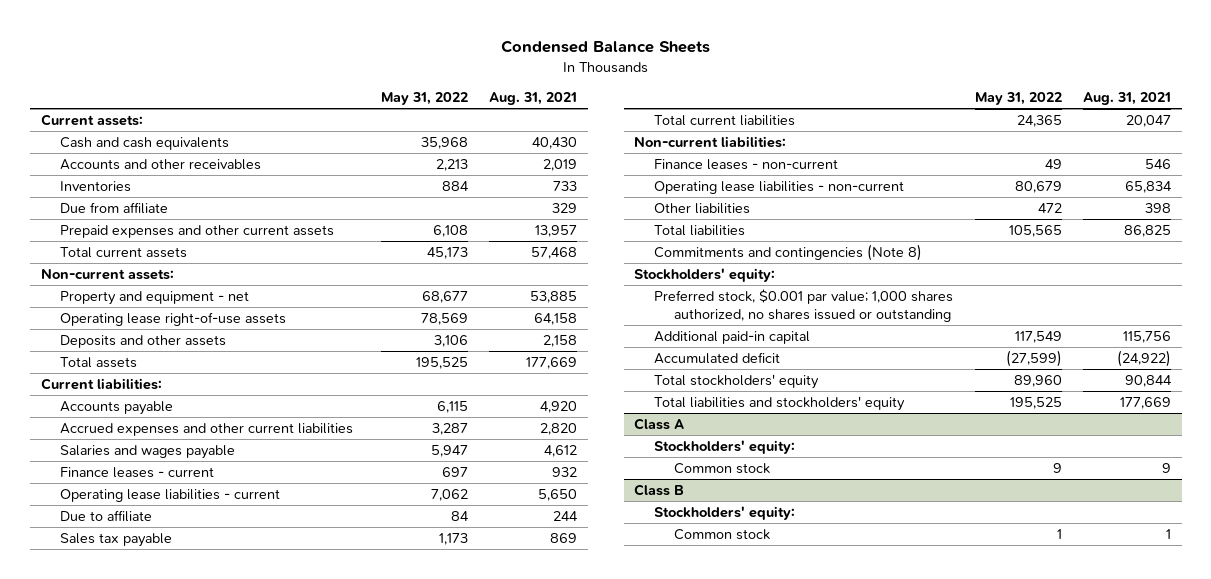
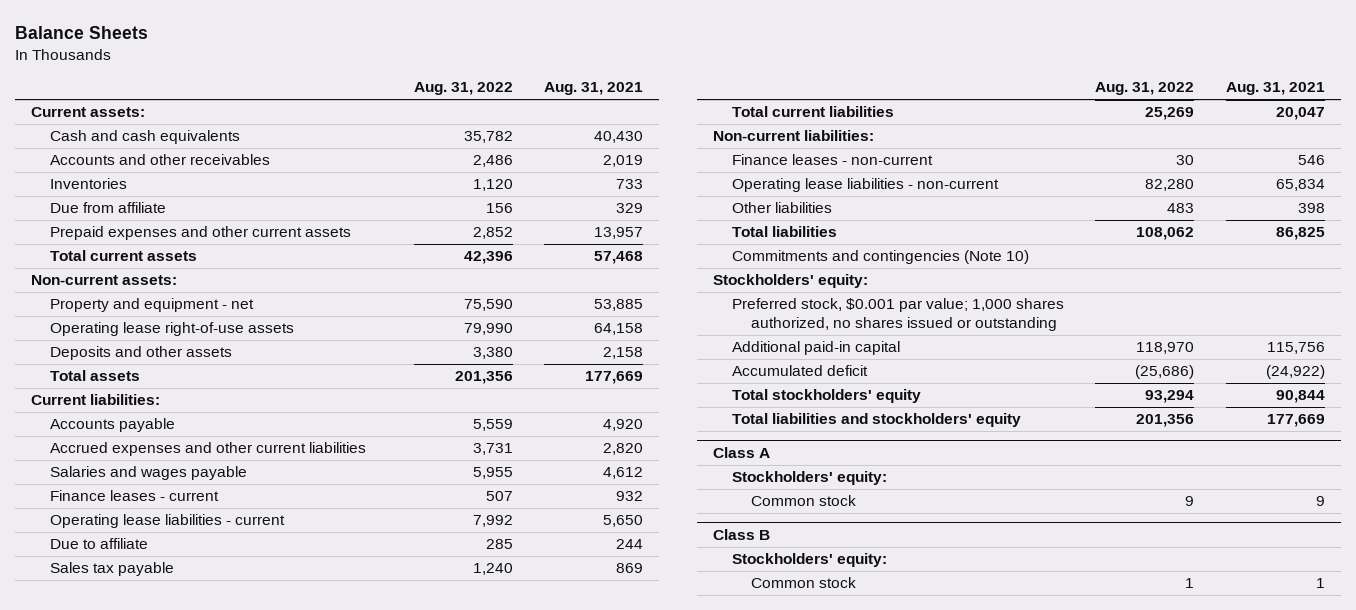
- Condensed Balance Sheets
+ Balance Sheets
- | May 31, 2022 | Aug. 31, 2021
+ | Aug. 31, 2022 | Aug. 31, 2021
- Commitments and contingencies (Note 8)
+ Commitments and contingencies (Note 10)

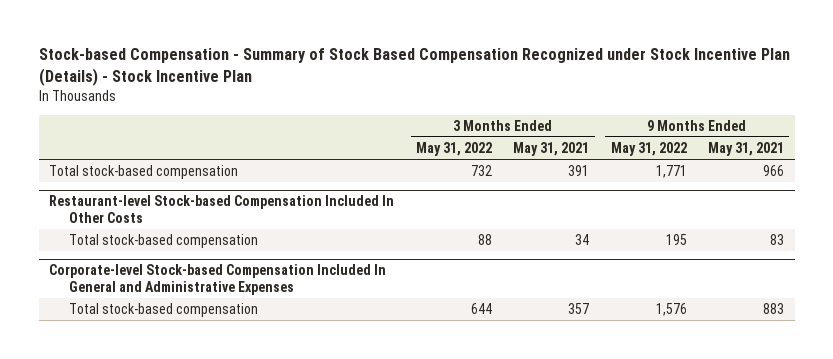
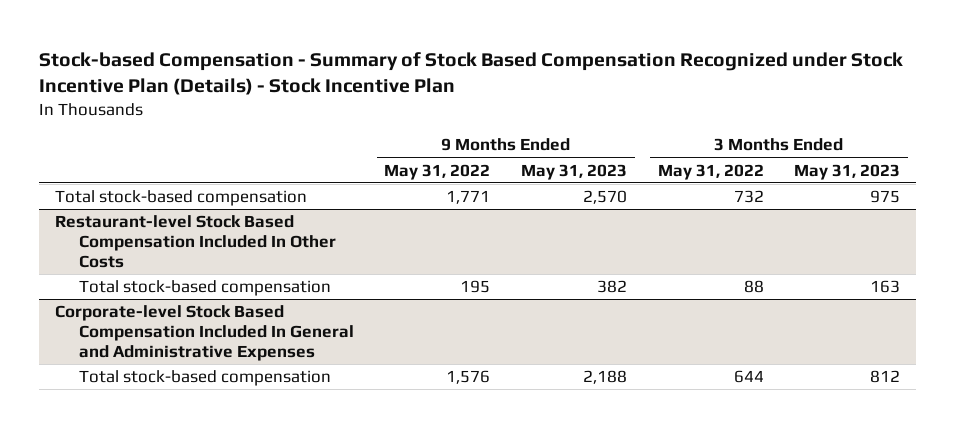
- | 3 Months Ended May 31, 2022 | 3 Months Ended May 31, 2021 | 9 Months Ended May 31, 2022 | 9 Months Ended May 31, 2021
+ | 9 Months Ended May 31, 2022 | 9 Months Ended May 31, 2023 | 3 Months Ended May 31, 2022 | 3 Months Ended May 31, 2023
- Restaurant-level Stock-based Compensation Included In Other Costs
+ Restaurant-level Stock Based Compensation Included In Other Costs
- Corporate-level Stock-based Compensation Included In General and Administrative Expenses
+ Corporate-level Stock Based Compensation Included In General and Administrative Expenses

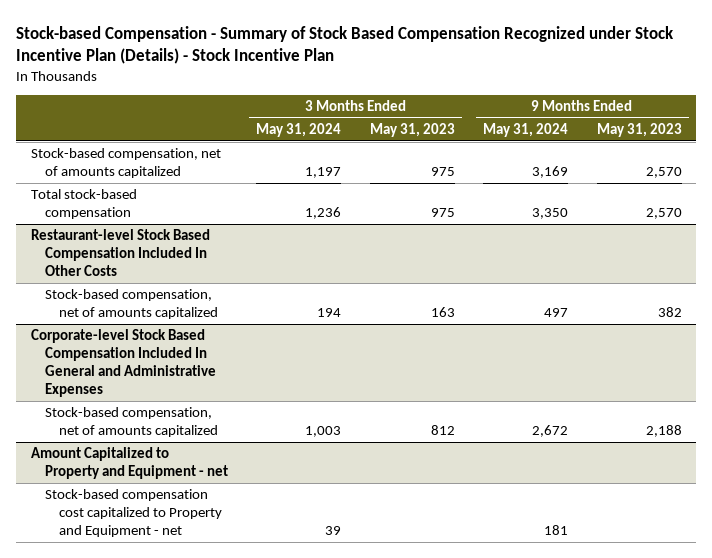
- | 9 Months Ended May 31, 2022 | 9 Months Ended May 31, 2023 | 3 Months Ended May 31, 2022 | 3 Months Ended May 31, 2023
+ | 3 Months Ended May 31, 2024 | 3 Months Ended May 31, 2023 | 9 Months Ended May 31, 2024 | 9 Months Ended May 31, 2023
+ Stock-based compensation, net of amounts capitalized | 1,197 | 975 | 3,169 | 2,570
@ Restaurant-level Stock Based Compensation Included In Other Costs
- Total stock-based compensation | 195 | 382 | 88 | 163
+ Stock-based compensation, net of amounts capitalized | 194 | 163 | 497 | 382
@ Corporate-level Stock Based Compensation Included In General and Administrative Expenses
- Total stock-based compensation | 1,576 | 2,188 | 644 | 812
+ Stock-based compensation, net of amounts capitalized | 1,003 | 812 | 2,672 | 2,188
+ Amount Capitalized to Property and Equipment - net
+ Stock-based compensation cost capitalized to Property and Equipment - net | 39 | | 181 |

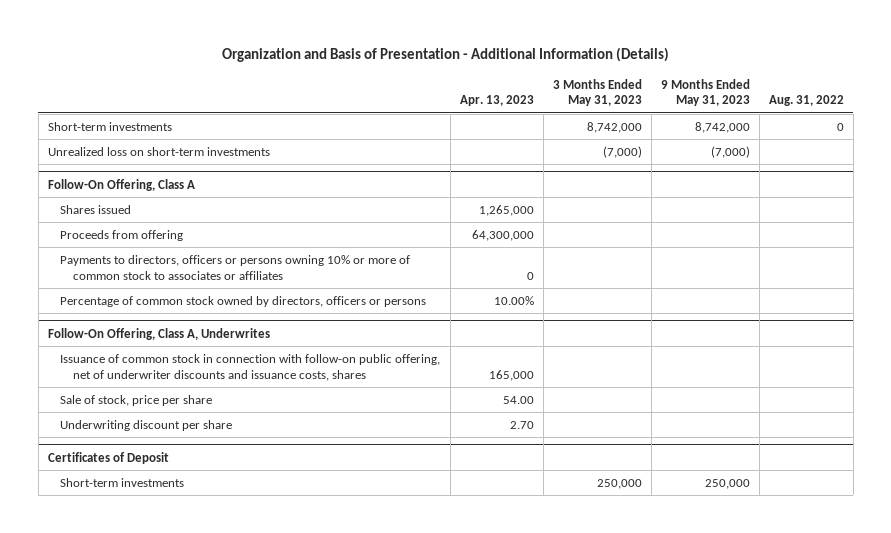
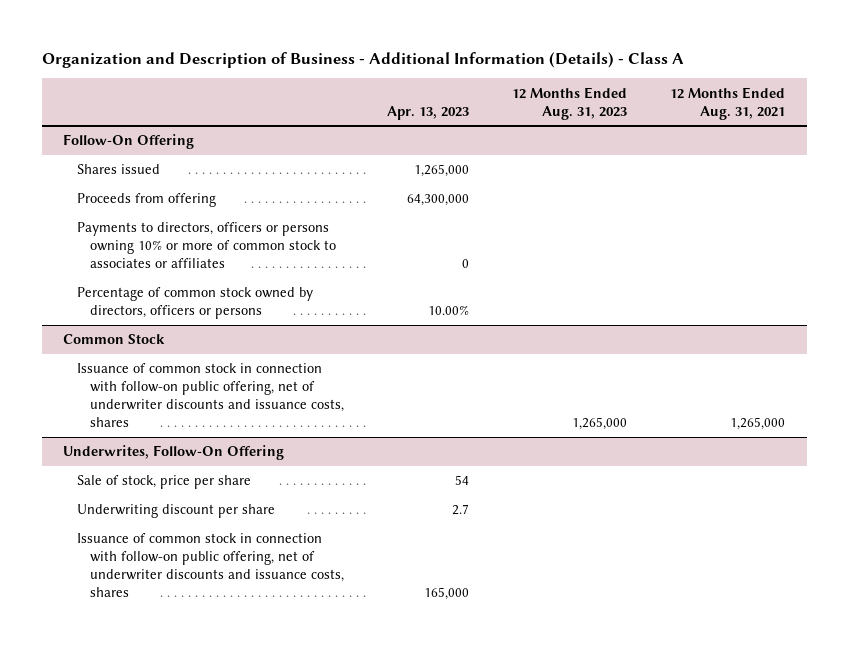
- Organization and Basis of Presentation - Additional Information (Details)
+ Organization and Description of Business - Additional Information (Details) - Class A
- | Apr. 13, 2023 | 3 Months Ended May 31, 2023 | 9 Months Ended May 31, 2023 | Aug. 31, 2022
+ | Apr. 13, 2023 | 12 Months Ended Aug. 31, 2023 | 12 Months Ended Aug. 31, 2021
- Short-term investments | | 8,742,000 | 8,742,000 | 0
- Unrealized loss on short-term investments | | (7,000) | (7,000) |
- Follow-On Offering, Class A
+ Follow-On Offering
- Follow-On Offering, Class A, Underwrites
+ Common Stock
+ Issuance of common stock in connection with follow-on public offering, net of underwriter discounts and issuance costs, shares | | 1,265,000 | 1,265,000
+ Underwrites, Follow-On Offering
+ Sale of stock, price per share | 54 | |
+ Underwriting discount per share | 2.7 | |
- Sale of stock, price per share | 54.00 | | |
- Underwriting discount per share | 2.70 | | |
- Certificates of Deposit
- Short-term investments | | 250,000 | 250,000 |

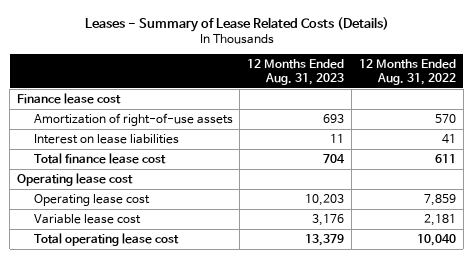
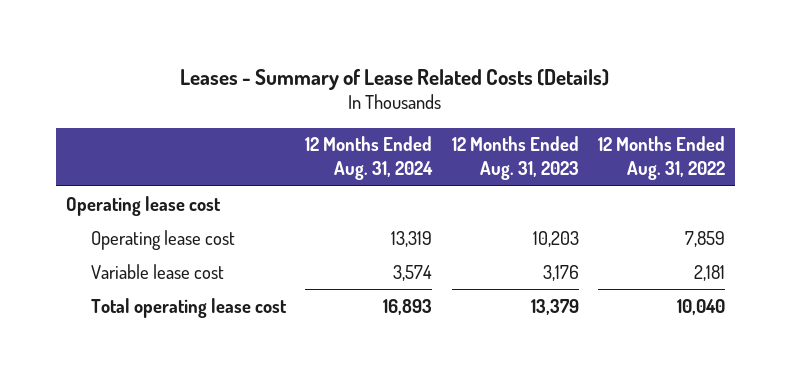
- | 12 Months Ended Aug. 31, 2023 | 12 Months Ended Aug. 31, 2022
+ | 12 Months Ended Aug. 31, 2024 | 12 Months Ended Aug. 31, 2023 | 12 Months Ended Aug. 31, 2022
- Finance lease cost
- Amortization of right-of-use assets | 693 | 570
- Interest on lease liabilities | 11 | 41
- Total finance lease cost | 704 | 611

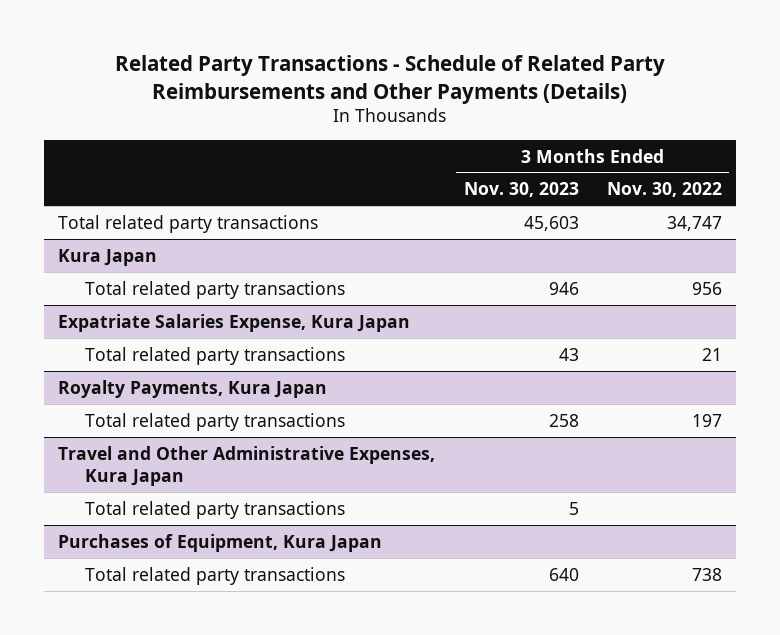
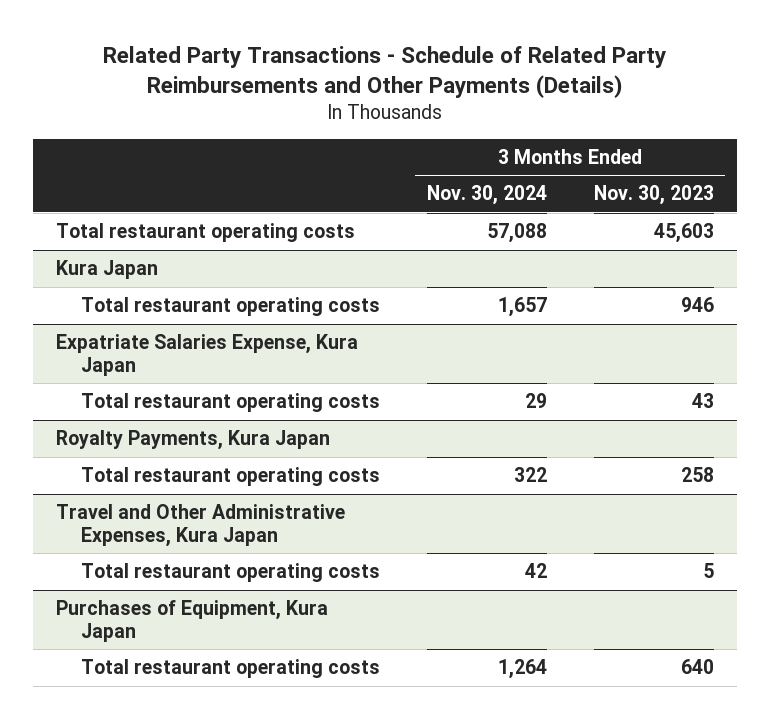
- | 3 Months Ended Nov. 30, 2023 | 3 Months Ended Nov. 30, 2022
+ | 3 Months Ended Nov. 30, 2024 | 3 Months Ended Nov. 30, 2023
- Total related party transactions | 45,603 | 34,747
+ Total restaurant operating costs | 57,088 | 45,603
@ Kura Japan
- Total related party transactions | 946 | 956
+ Total restaurant operating costs | 1,657 | 946
@ Expatriate Salaries Expense, Kura Japan
- Total related party transactions | 43 | 21
+ Total restaurant operating costs | 29 | 43
@ Royalty Payments, Kura Japan
- Total related party transactions | 258 | 197
+ Total restaurant operating costs | 322 | 258
@ Travel and Other Administrative Expenses, Kura Japan
- Total related party transactions | 5 |
+ Total restaurant operating costs | 42 | 5
@ Purchases of Equipment, Kura Japan
- Total related party transactions | 640 | 738
+ Total restaurant operating costs | 1,264 | 640

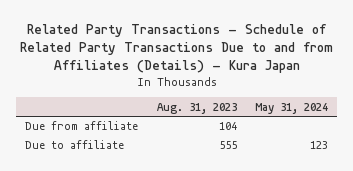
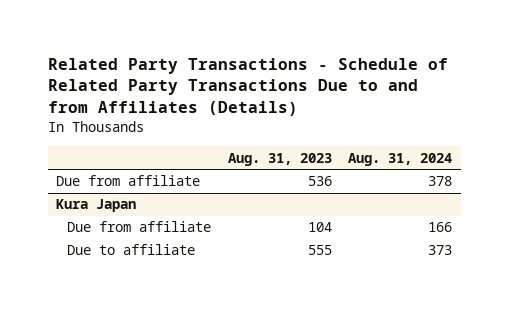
- Related Party Transactions - Schedule of Related Party Transactions Due to and from Affiliates (Details) - Kura Japan
+ Related Party Transactions - Schedule of Related Party Transactions Due to and from Affiliates (Details)
- | Aug. 31, 2023 | May 31, 2024
+ | Aug. 31, 2023 | Aug. 31, 2024
+ Due from affiliate | 536 | 378
+ Kura Japan

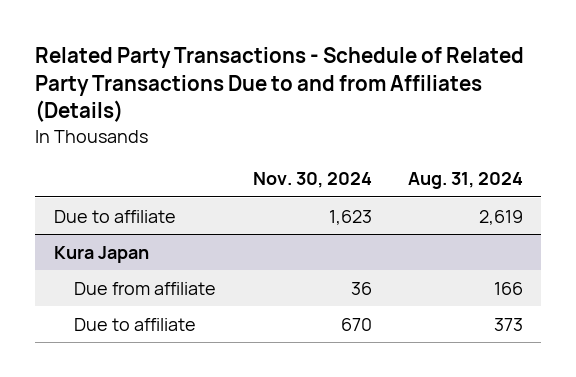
- | Aug. 31, 2023 | Aug. 31, 2024
+ | Nov. 30, 2024 | Aug. 31, 2024
- Due from affiliate | 536 | 378
+ Due to affiliate | 1,623 | 2,619

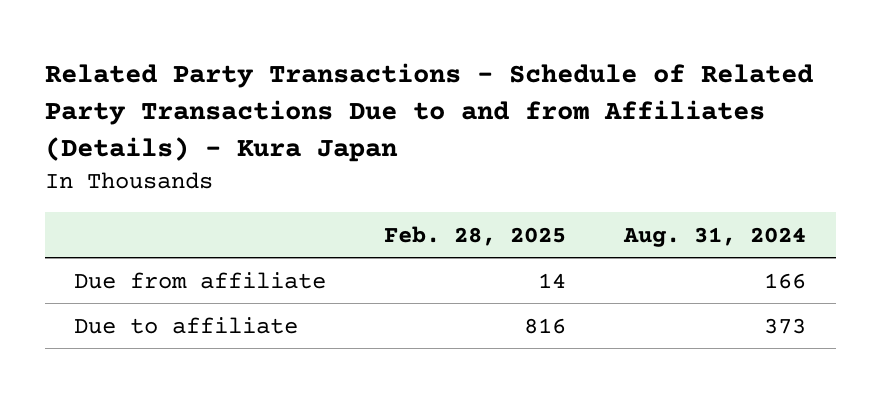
- Related Party Transactions - Schedule of Related Party Transactions Due to and from Affiliates (Details)
+ Related Party Transactions - Schedule of Related Party Transactions Due to and from Affiliates (Details) - Kura Japan
- | Nov. 30, 2024 | Aug. 31, 2024
+ | Feb. 28, 2025 | Aug. 31, 2024
- Due to affiliate | 1,623 | 2,619
- Kura Japan

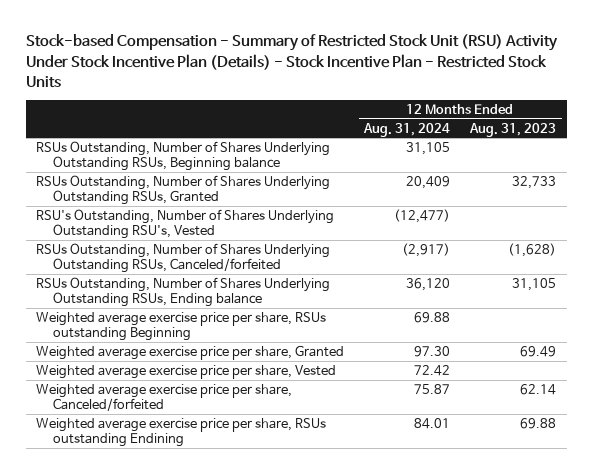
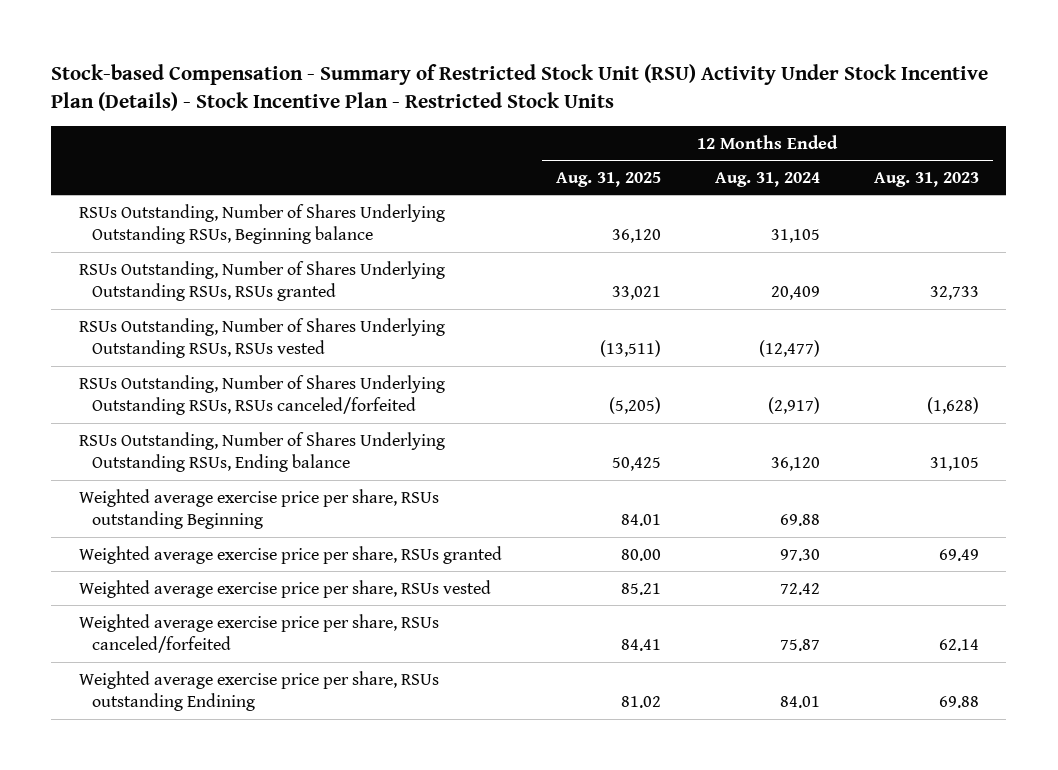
- | 12 Months Ended Aug. 31, 2024 | 12 Months Ended Aug. 31, 2023
+ | 12 Months Ended Aug. 31, 2025 | 12 Months Ended Aug. 31, 2024 | 12 Months Ended Aug. 31, 2023
- RSUs Outstanding, Number of Shares Underlying Outstanding RSUs, Granted | 20,409 | 32,733
- RSU's Outstanding, Number of Shares Underlying Outstanding RSU's, Vested | (12,477) |
- RSUs Outstanding, Number of Shares Underlying Outstanding RSUs, Canceled/forfeited | (2,917) | (1,628)
+ RSUs Outstanding, Number of Shares Underlying Outstanding RSUs, RSUs granted | 33,021 | 20,409 | 32,733
+ RSUs Outstanding, Number of Shares Underlying Outstanding RSUs, RSUs vested | (13,511) | (12,477) |
+ RSUs Outstanding, Number of Shares Underlying Outstanding RSUs, RSUs canceled/forfeited | (5,205) | (2,917) | (1,628)
- Weighted average exercise price per share, Granted | 97.30 | 69.49
- Weighted average exercise price per share, Vested | 72.42 |
- Weighted average exercise price per share, Canceled/forfeited | 75.87 | 62.14
+ Weighted average exercise price per share, RSUs granted | 80.00 | 97.30 | 69.49
+ Weighted average exercise price per share, RSUs vested | 85.21 | 72.42 |
+ Weighted average exercise price per share, RSUs canceled/forfeited | 84.41 | 75.87 | 62.14

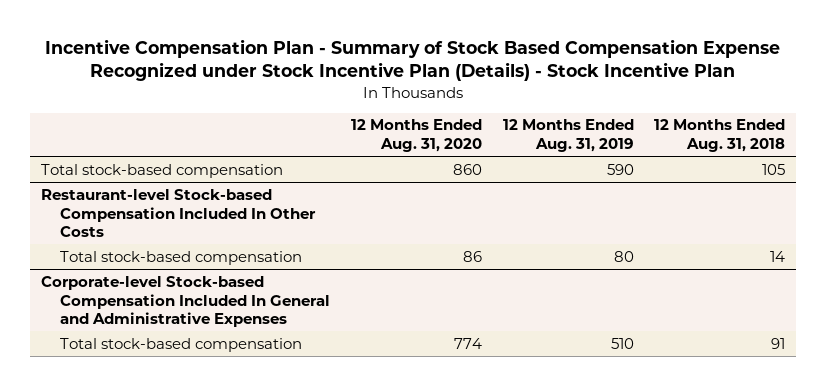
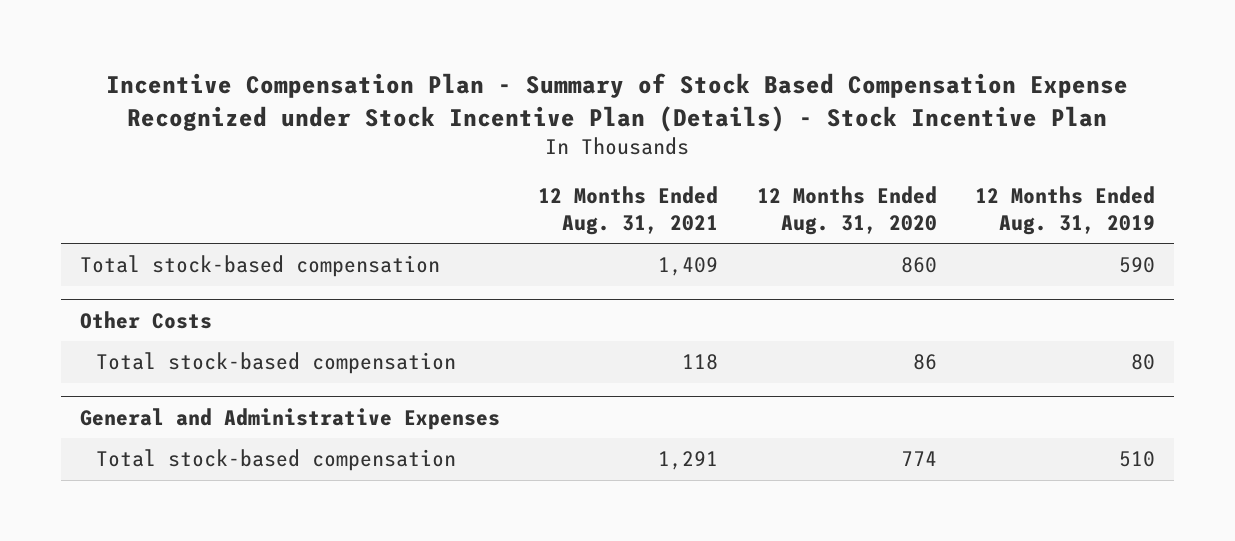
- | 12 Months Ended Aug. 31, 2020 | 12 Months Ended Aug. 31, 2019 | 12 Months Ended Aug. 31, 2018
+ | 12 Months Ended Aug. 31, 2021 | 12 Months Ended Aug. 31, 2020 | 12 Months Ended Aug. 31, 2019
- Restaurant-level Stock-based Compensation Included In Other Costs
+ Other Costs
- Corporate-level Stock-based Compensation Included In General and Administrative Expenses
+ General and Administrative Expenses

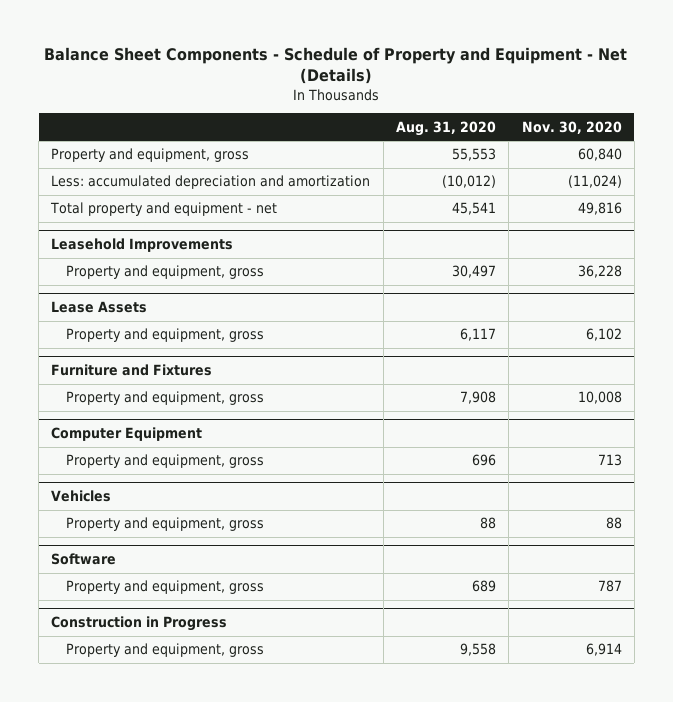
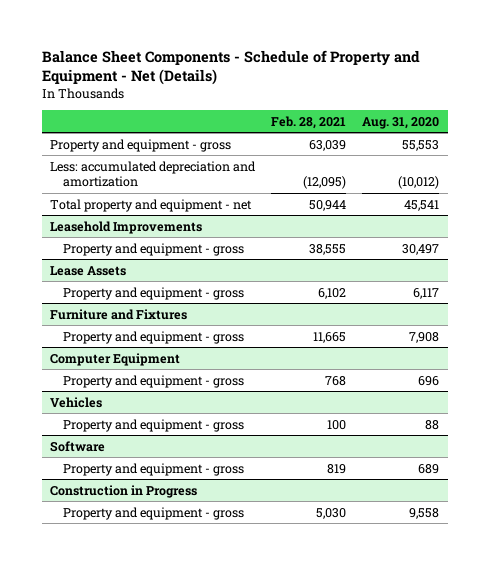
- | Aug. 31, 2020 | Nov. 30, 2020
+ | Feb. 28, 2021 | Aug. 31, 2020
- Property and equipment, gross | 55,553 | 60,840
+ Property and equipment - gross | 63,039 | 55,553
@ Leasehold Improvements
- Property and equipment, gross | 30,497 | 36,228
+ Property and equipment - gross | 38,555 | 30,497
@ Lease Assets
- Property and equipment, gross | 6,117 | 6,102
+ Property and equipment - gross | 6,102 | 6,117
@ Furniture and Fixtures
- Property and equipment, gross | 7,908 | 10,008
+ Property and equipment - gross | 11,665 | 7,908
@ Computer Equipment
- Property and equipment, gross | 696 | 713
+ Property and equipment - gross | 768 | 696
@ Vehicles
- Property and equipment, gross | 88 | 88
+ Property and equipment - gross | 100 | 88
@ Software
- Property and equipment, gross | 689 | 787
+ Property and equipment - gross | 819 | 689
@ Construction in Progress
- Property and equipment, gross | 9,558 | 6,914
+ Property and equipment - gross | 5,030 | 9,558

